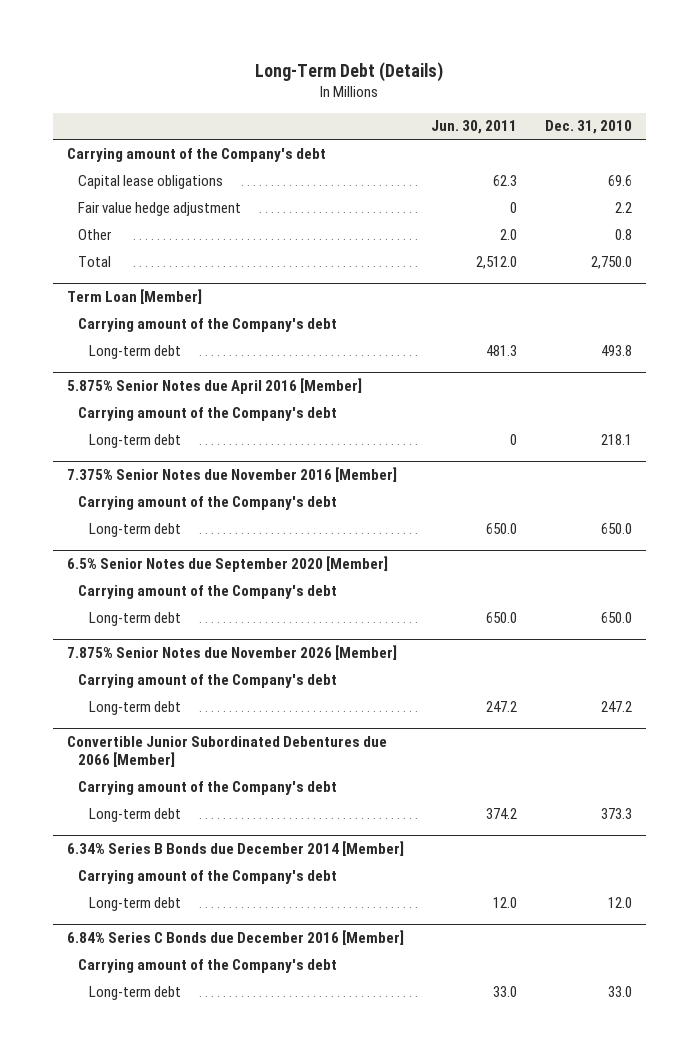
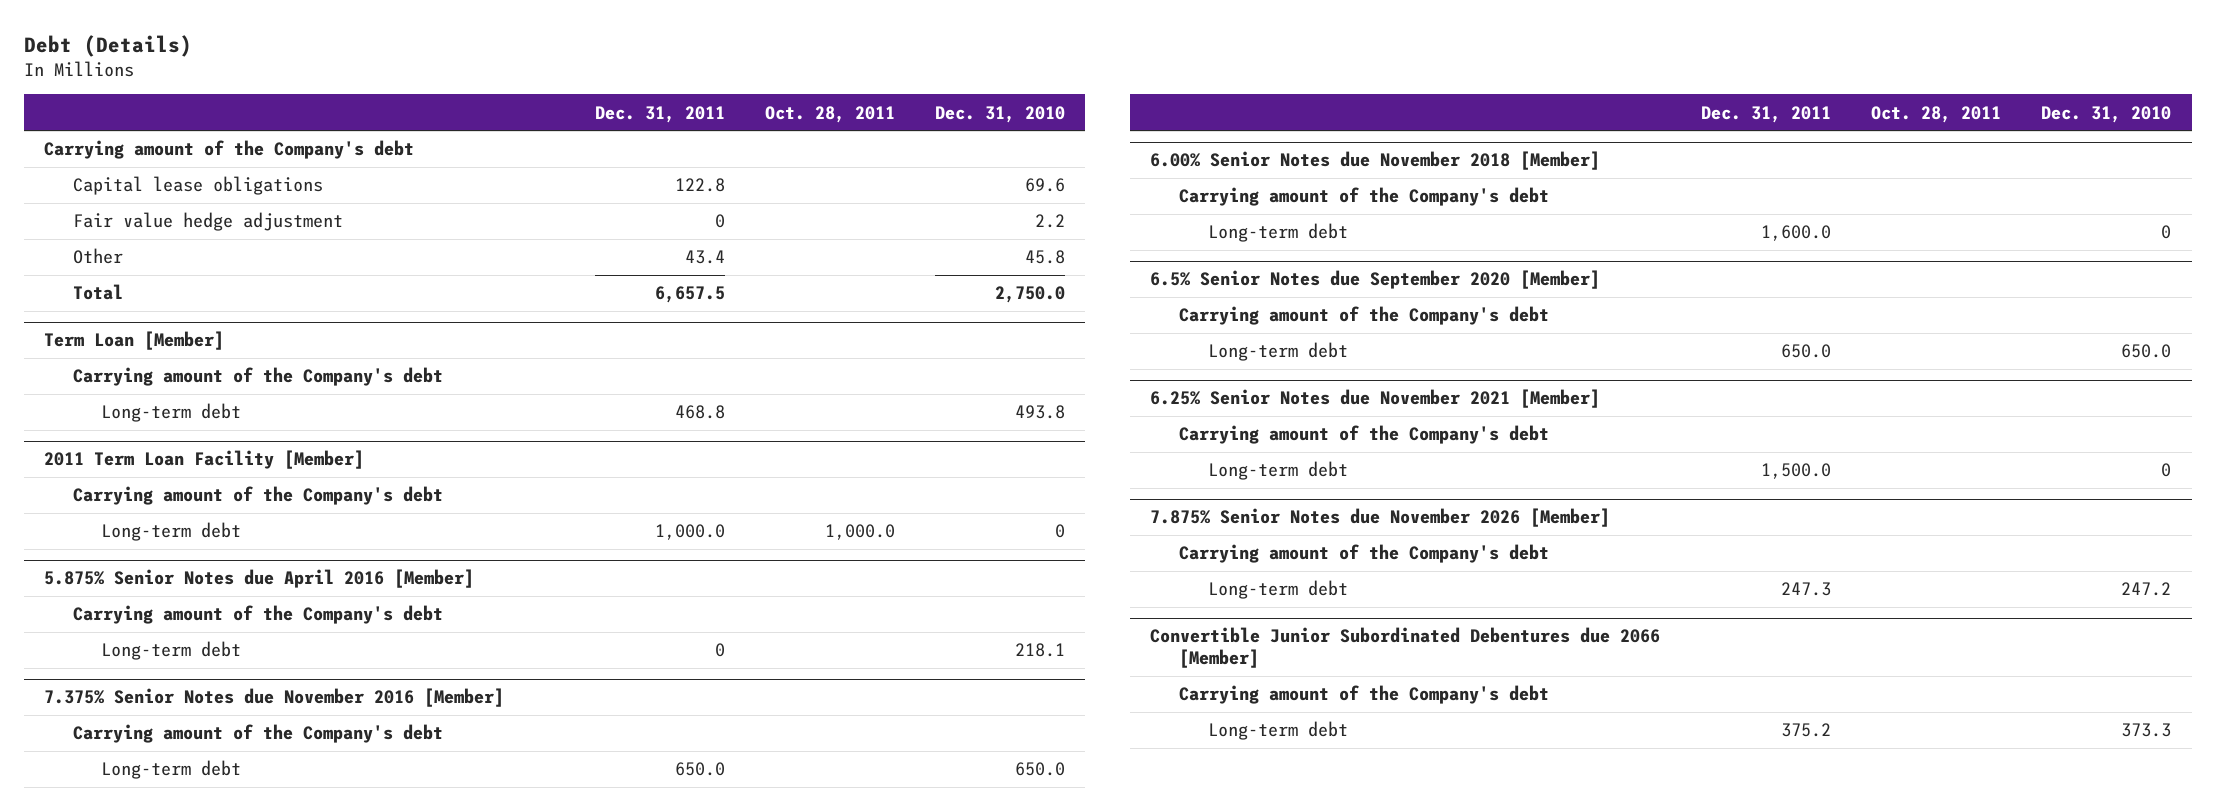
- Long-Term Debt (Details)
+ Debt (Details)
- | Jun. 30, 2011 | Dec. 31, 2010
+ | Dec. 31, 2011 | Oct. 28, 2011 | Dec. 31, 2010
- Other | 2.0 | 0.8
+ Other | 43.4 | | 45.8
+ 2011 Term Loan Facility [Member]
+ Carrying amount of the Company's debt
+ Long-term debt | 1,000.0 | 1,000.0 | 0
+ 6.00% Senior Notes due November 2018 [Member]
+ Carrying amount of the Company's debt
+ Long-term debt | 1,600.0 | | 0
+ 6.25% Senior Notes due November 2021 [Member]
+ Carrying amount of the Company's debt
+ Long-term debt | 1,500.0 | | 0
- 6.34% Series B Bonds due December 2014 [Member]
- Carrying amount of the Company's debt
- Long-term debt | 12.0 | 12.0
- 6.84% Series C Bonds due December 2016 [Member]
- Carrying amount of the Company's debt
- Long-term debt | 33.0 | 33.0

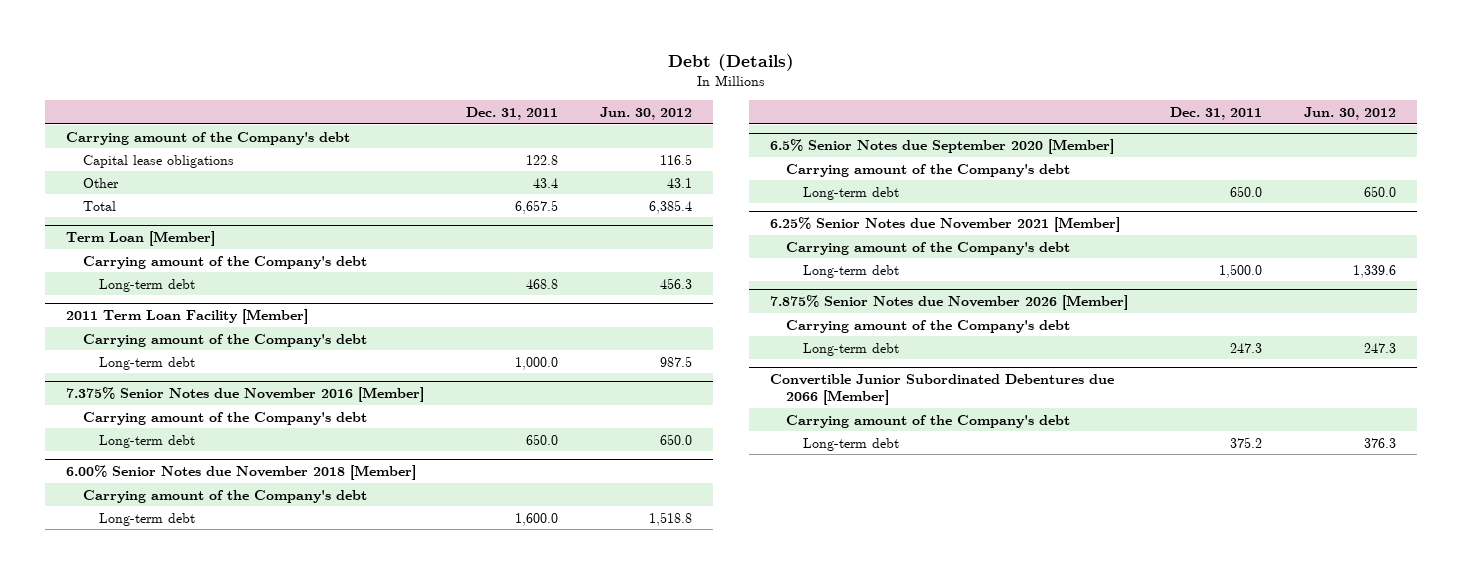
- | Dec. 31, 2011 | Oct. 28, 2011 | Dec. 31, 2010
+ | Dec. 31, 2011 | Jun. 30, 2012
- Fair value hedge adjustment | 0 | | 2.2
- 5.875% Senior Notes due April 2016 [Member]
- Carrying amount of the Company's debt
- Long-term debt | 0 | | 218.1

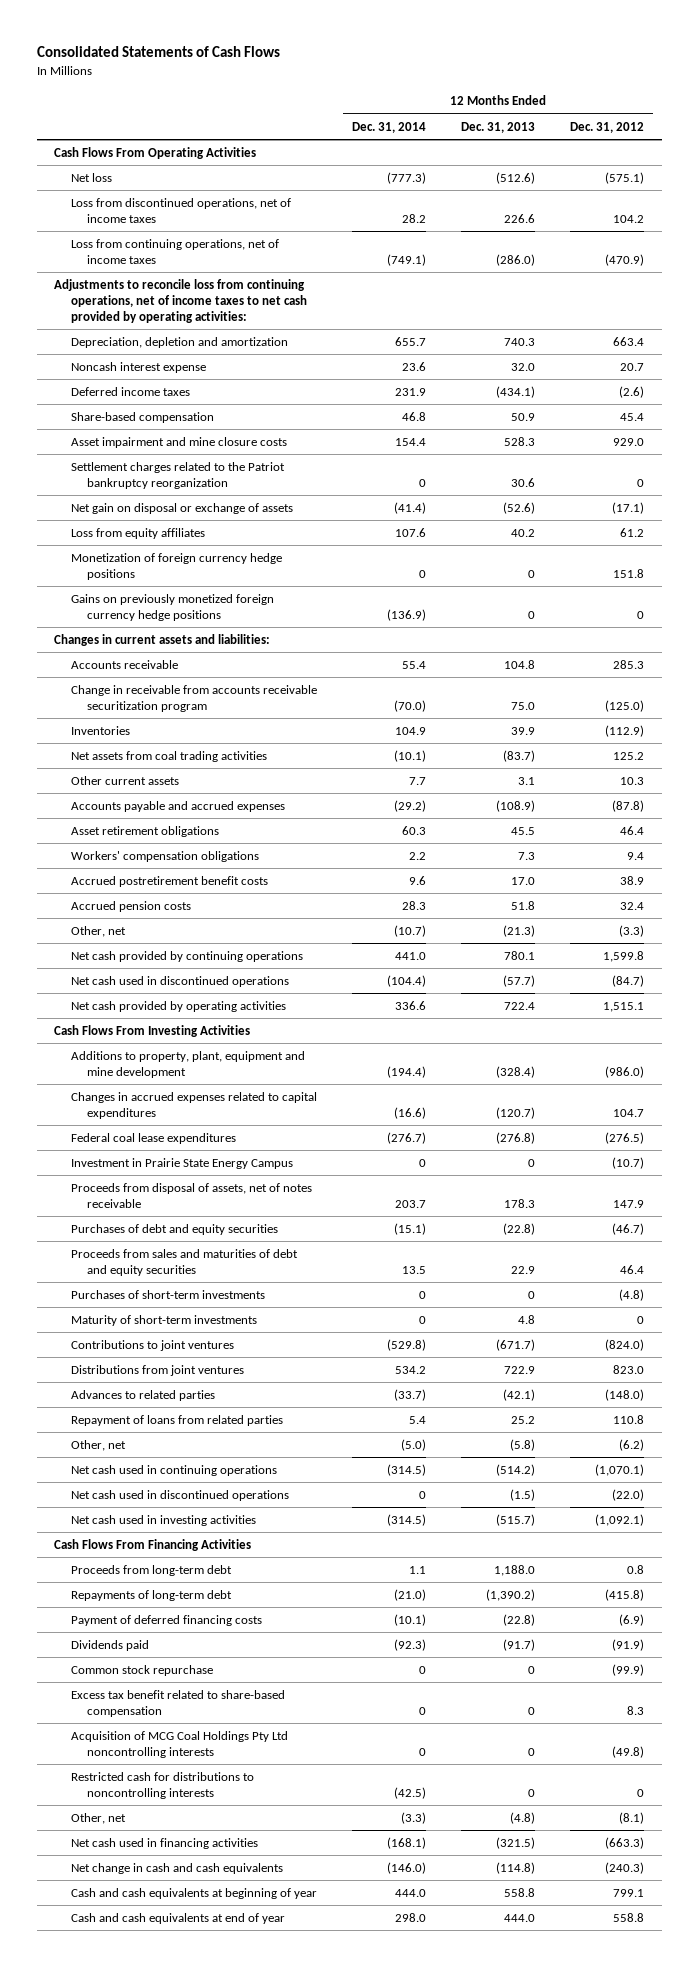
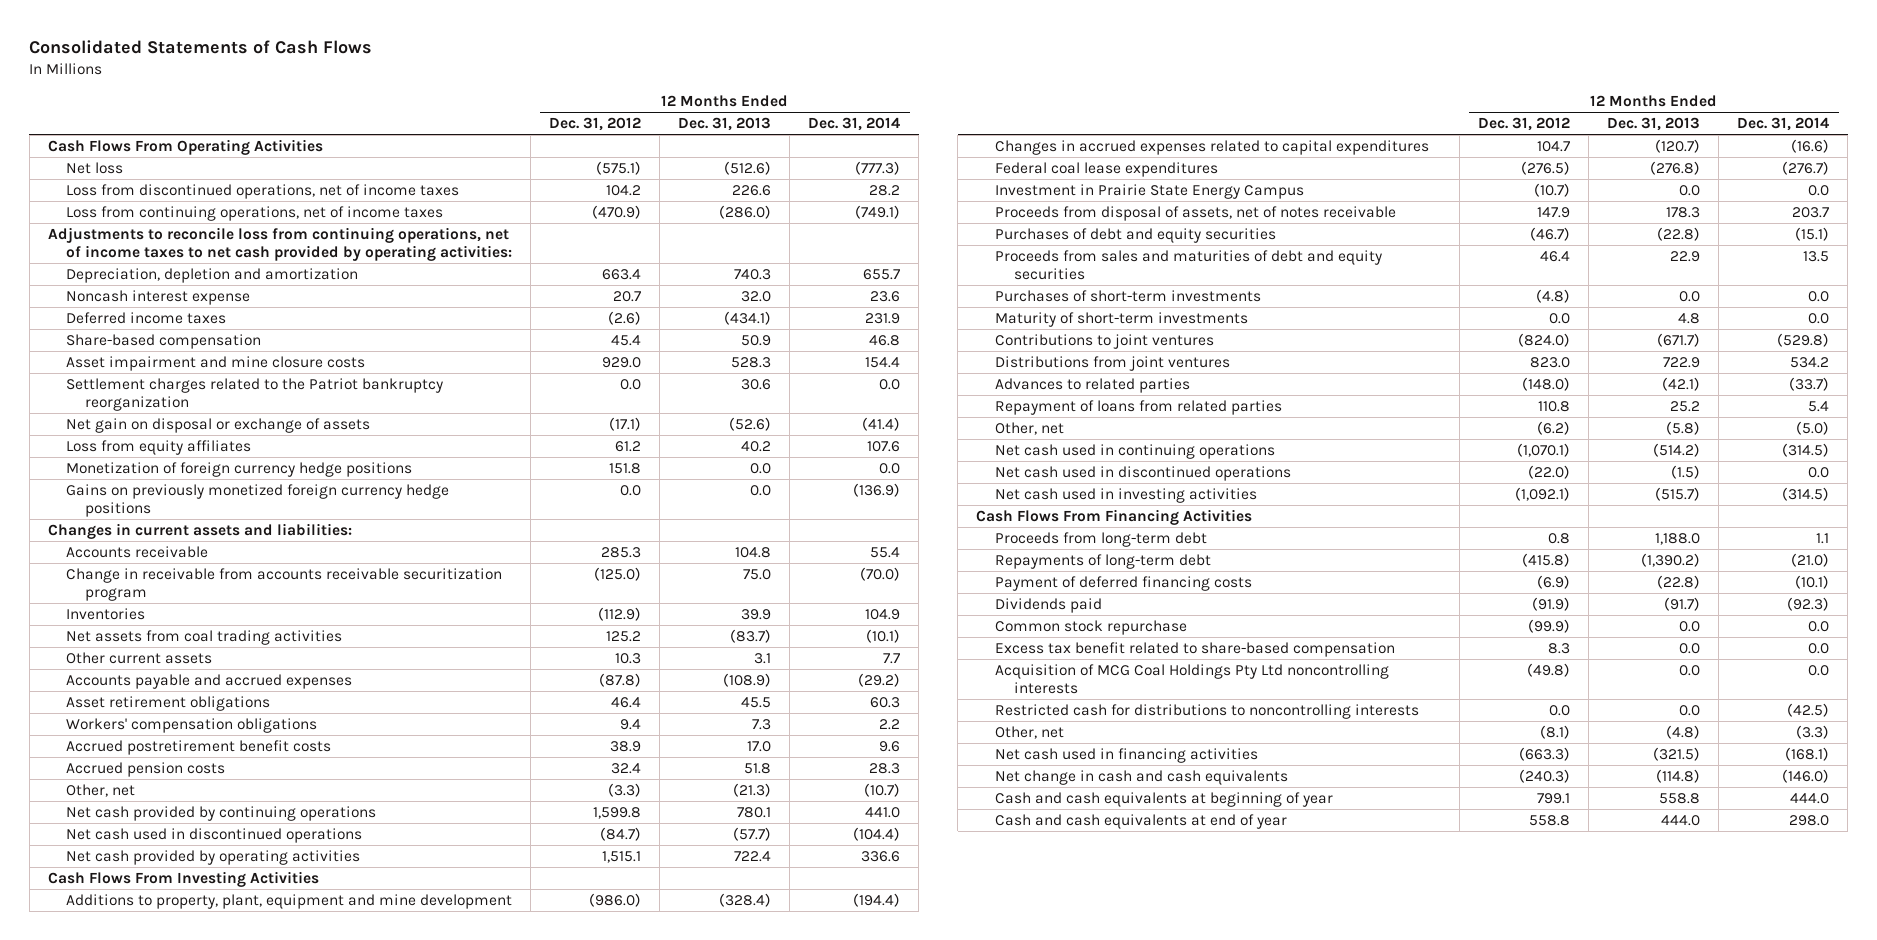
- | 12 Months Ended Dec. 31, 2014 | 12 Months Ended Dec. 31, 2013 | 12 Months Ended Dec. 31, 2012
+ | 12 Months Ended Dec. 31, 2012 | 12 Months Ended Dec. 31, 2013 | 12 Months Ended Dec. 31, 2014
- Settlement charges related to the Patriot bankruptcy reorganization | 0 | 30.6 | 0
+ Settlement charges related to the Patriot bankruptcy reorganization | 0.0 | 30.6 | 0.0
- Monetization of foreign currency hedge positions | 0 | 0 | 151.8
- Gains on previously monetized foreign currency hedge positions | (136.9) | 0 | 0
+ Monetization of foreign currency hedge positions | 151.8 | 0.0 | 0.0
+ Gains on previously monetized foreign currency hedge positions | 0.0 | 0.0 | (136.9)
- Investment in Prairie State Energy Campus | 0 | 0 | (10.7)
+ Investment in Prairie State Energy Campus | (10.7) | 0.0 | 0.0
- Purchases of short-term investments | 0 | 0 | (4.8)
- Maturity of short-term investments | 0 | 4.8 | 0
+ Purchases of short-term investments | (4.8) | 0.0 | 0.0
+ Maturity of short-term investments | 0.0 | 4.8 | 0.0
- Net cash used in discontinued operations | 0 | (1.5) | (22.0)
+ Net cash used in discontinued operations | (22.0) | (1.5) | 0.0
- Common stock repurchase | 0 | 0 | (99.9)
- Excess tax benefit related to share-based compensation | 0 | 0 | 8.3
- Acquisition of MCG Coal Holdings Pty Ltd noncontrolling interests | 0 | 0 | (49.8)
- Restricted cash for distributions to noncontrolling interests | (42.5) | 0 | 0
+ Common stock repurchase | (99.9) | 0.0 | 0.0
+ Excess tax benefit related to share-based compensation | 8.3 | 0.0 | 0.0
+ Acquisition of MCG Coal Holdings Pty Ltd noncontrolling interests | (49.8) | 0.0 | 0.0
+ Restricted cash for distributions to noncontrolling interests | 0.0 | 0.0 | (42.5)

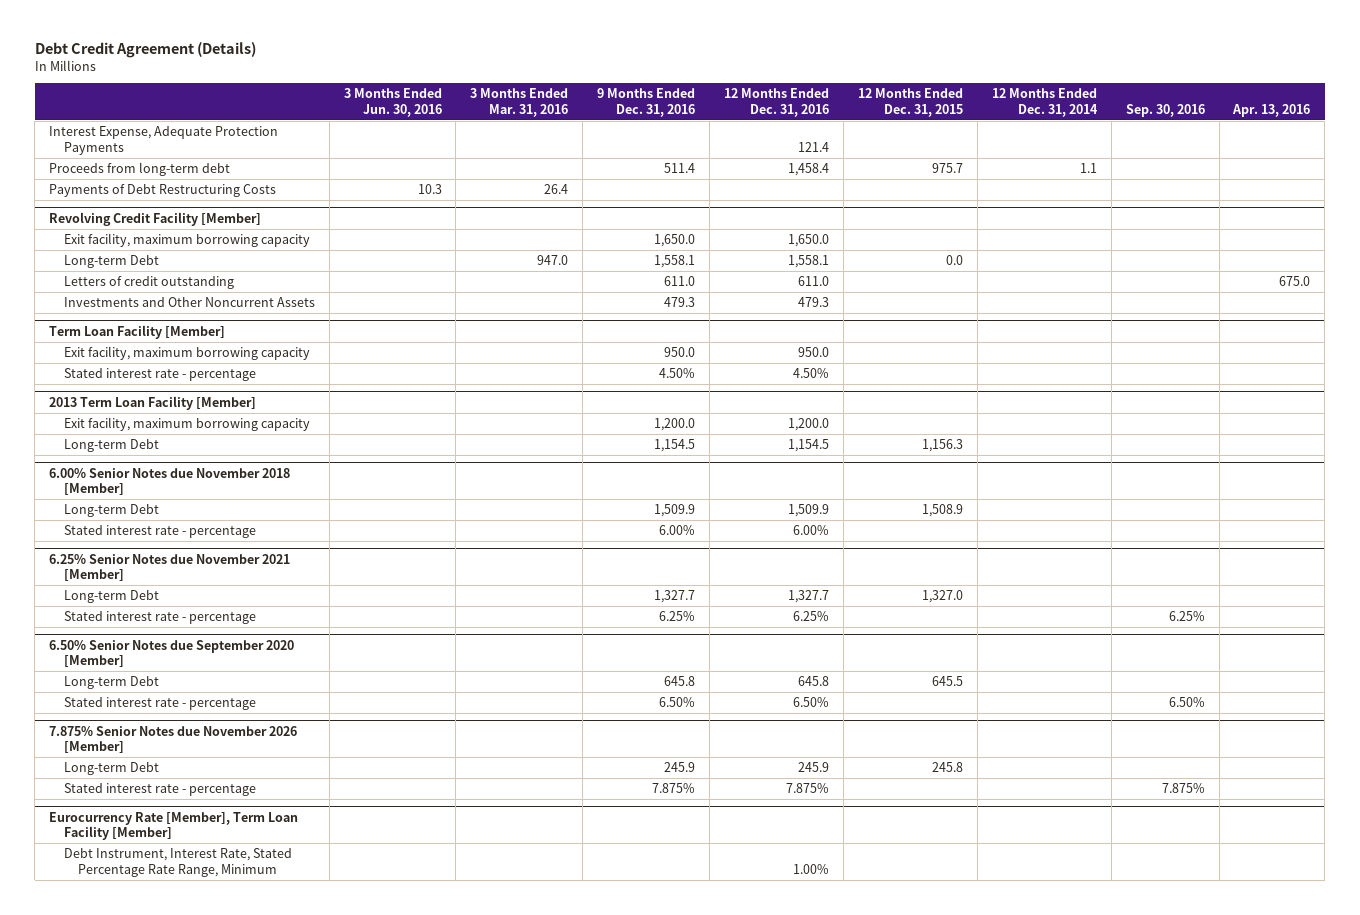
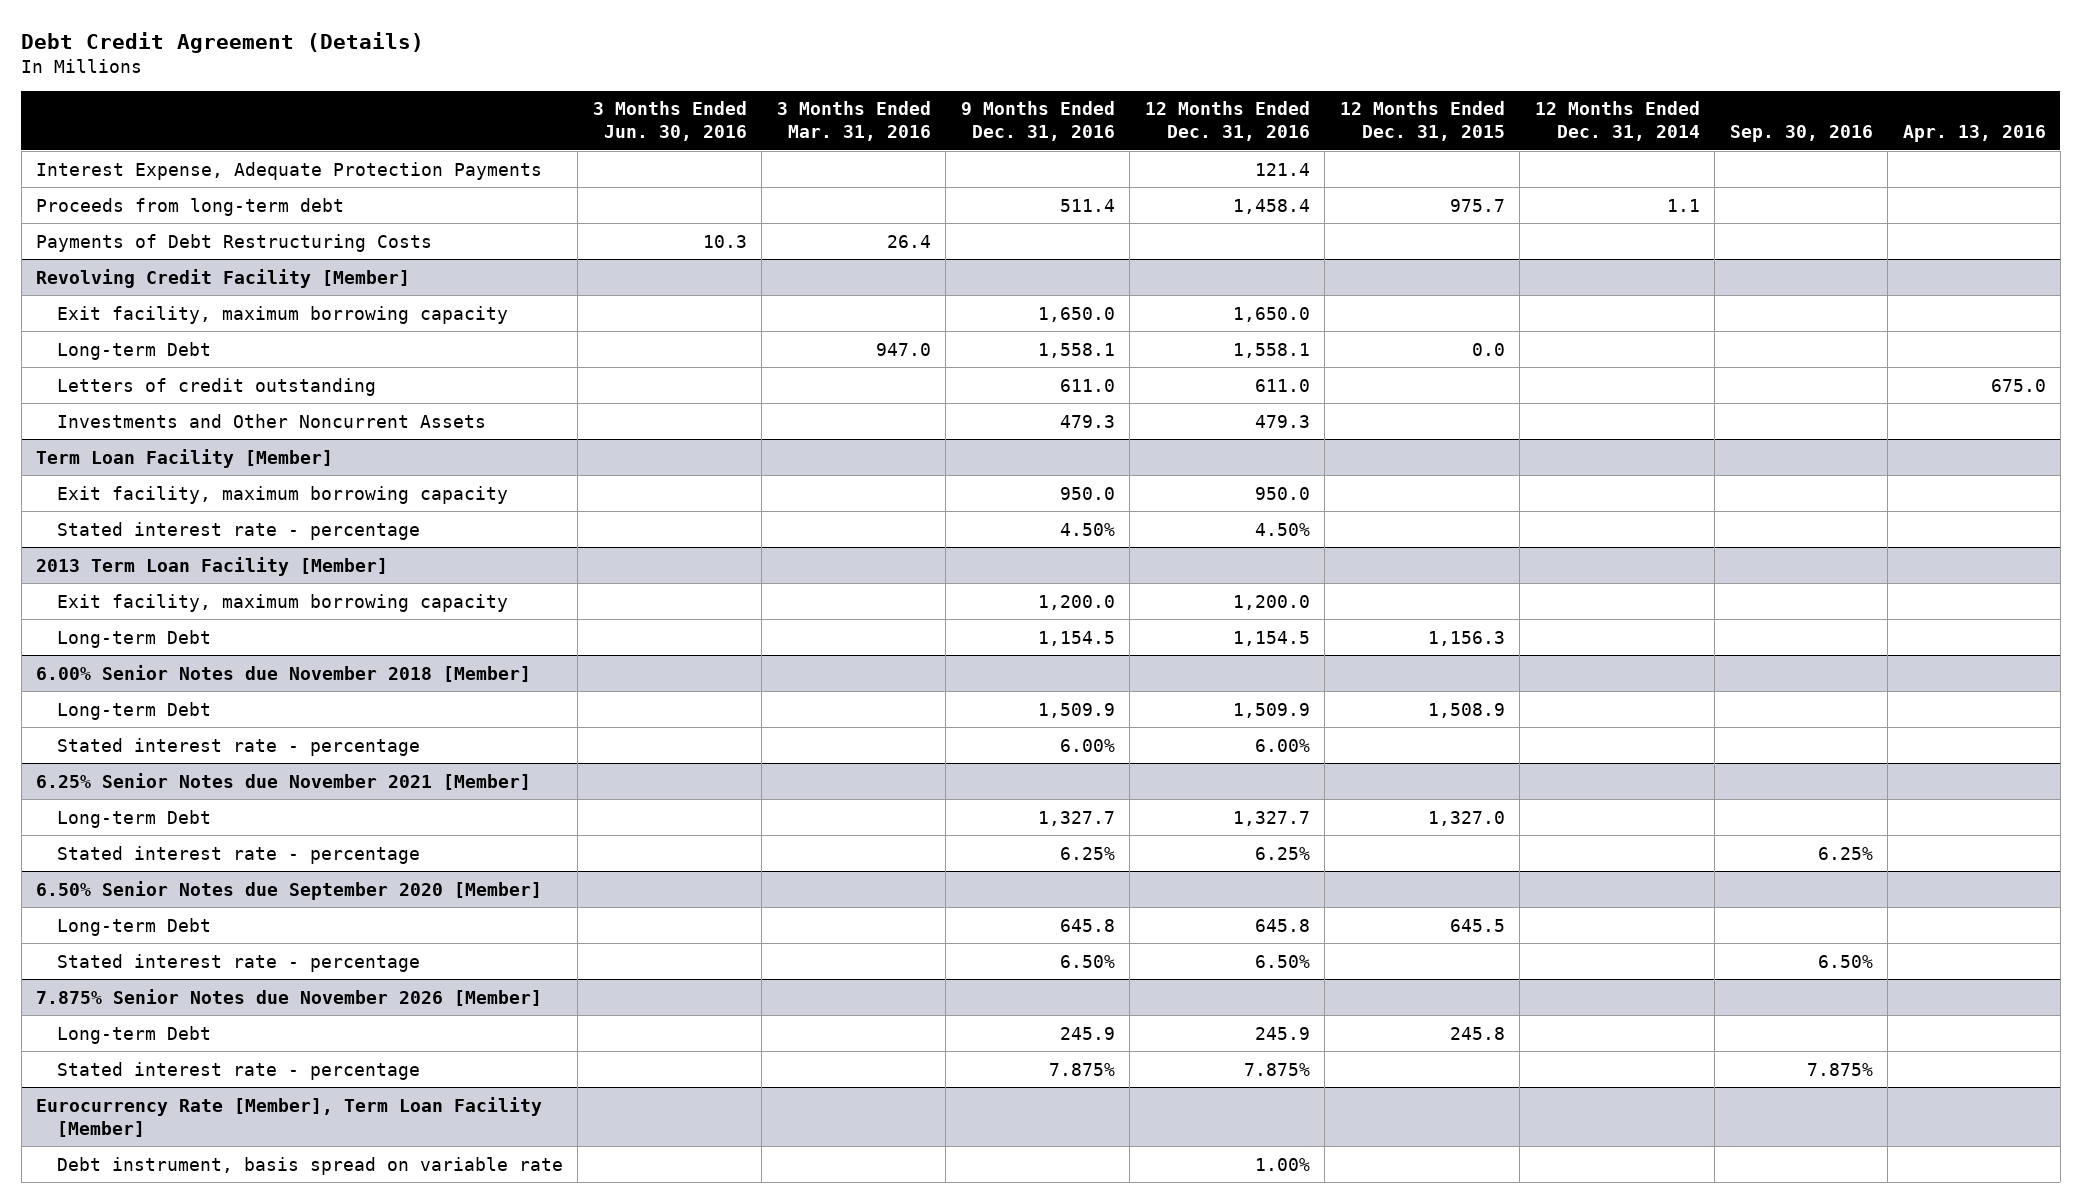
@ Eurocurrency Rate [Member], Term Loan Facility [Member]
- Debt Instrument, Interest Rate, Stated Percentage Rate Range, Minimum | | | | 1.00% | | | |
+ Debt instrument, basis spread on variable rate | | | | 1.00% | | | |

